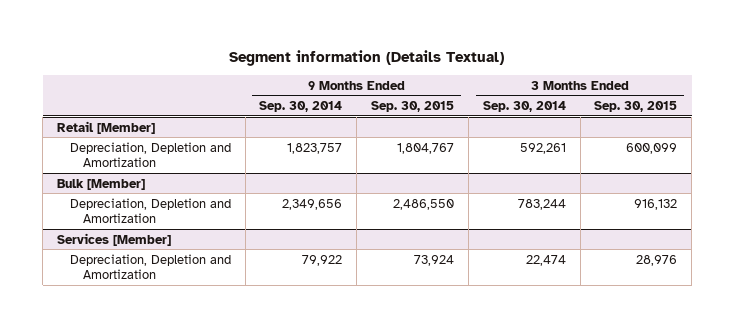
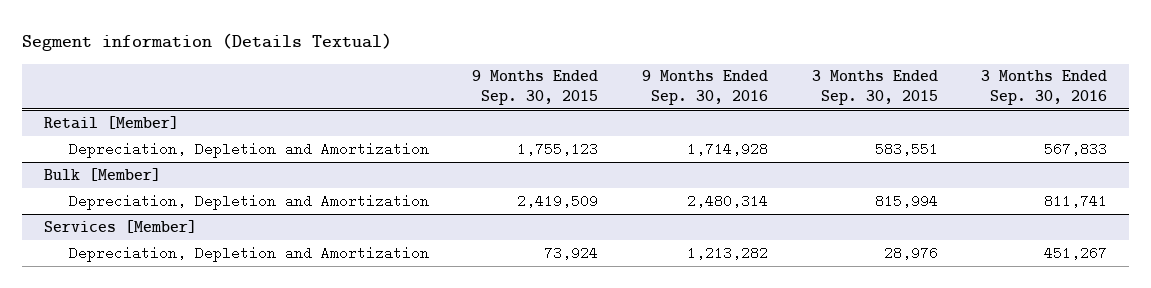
- | 9 Months Ended Sep. 30, 2014 | 9 Months Ended Sep. 30, 2015 | 3 Months Ended Sep. 30, 2014 | 3 Months Ended Sep. 30, 2015
+ | 9 Months Ended Sep. 30, 2015 | 9 Months Ended Sep. 30, 2016 | 3 Months Ended Sep. 30, 2015 | 3 Months Ended Sep. 30, 2016
@ Retail [Member]
- Depreciation, Depletion and Amortization | 1,823,757 | 1,804,767 | 592,261 | 600,099
+ Depreciation, Depletion and Amortization | 1,755,123 | 1,714,928 | 583,551 | 567,833
@ Bulk [Member]
- Depreciation, Depletion and Amortization | 2,349,656 | 2,486,550 | 783,244 | 916,132
+ Depreciation, Depletion and Amortization | 2,419,509 | 2,480,314 | 815,994 | 811,741

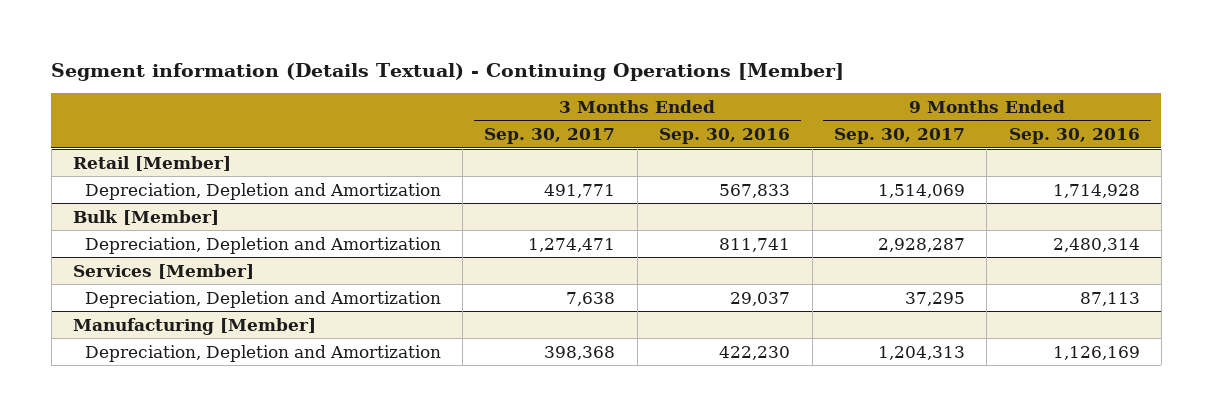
- Segment information (Details Textual)
+ Segment information (Details Textual) - Continuing Operations [Member]
- | 9 Months Ended Sep. 30, 2015 | 9 Months Ended Sep. 30, 2016 | 3 Months Ended Sep. 30, 2015 | 3 Months Ended Sep. 30, 2016
+ | 3 Months Ended Sep. 30, 2017 | 3 Months Ended Sep. 30, 2016 | 9 Months Ended Sep. 30, 2017 | 9 Months Ended Sep. 30, 2016
@ Services [Member]
- Depreciation, Depletion and Amortization | 73,924 | 1,213,282 | 28,976 | 451,267
+ Depreciation, Depletion and Amortization | 7,638 | 29,037 | 37,295 | 87,113
+ Manufacturing [Member]
+ Depreciation, Depletion and Amortization | 398,368 | 422,230 | 1,204,313 | 1,126,169

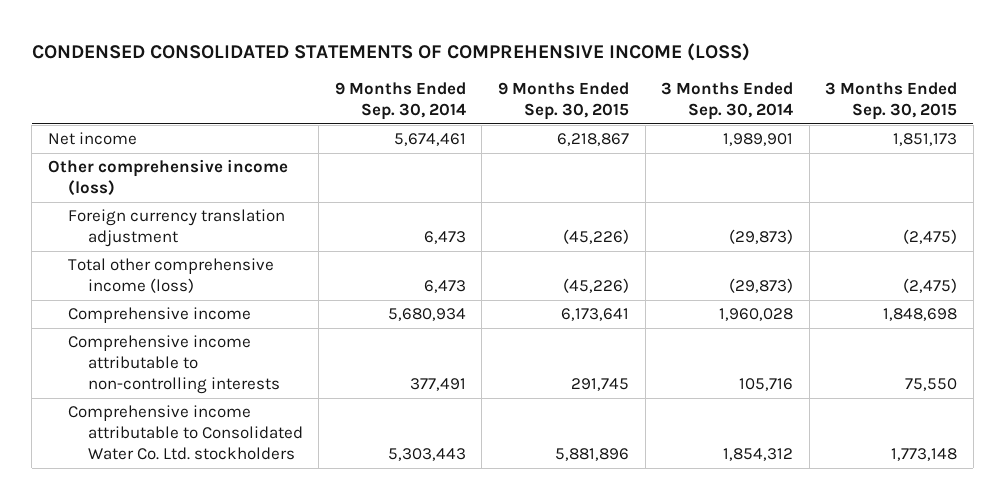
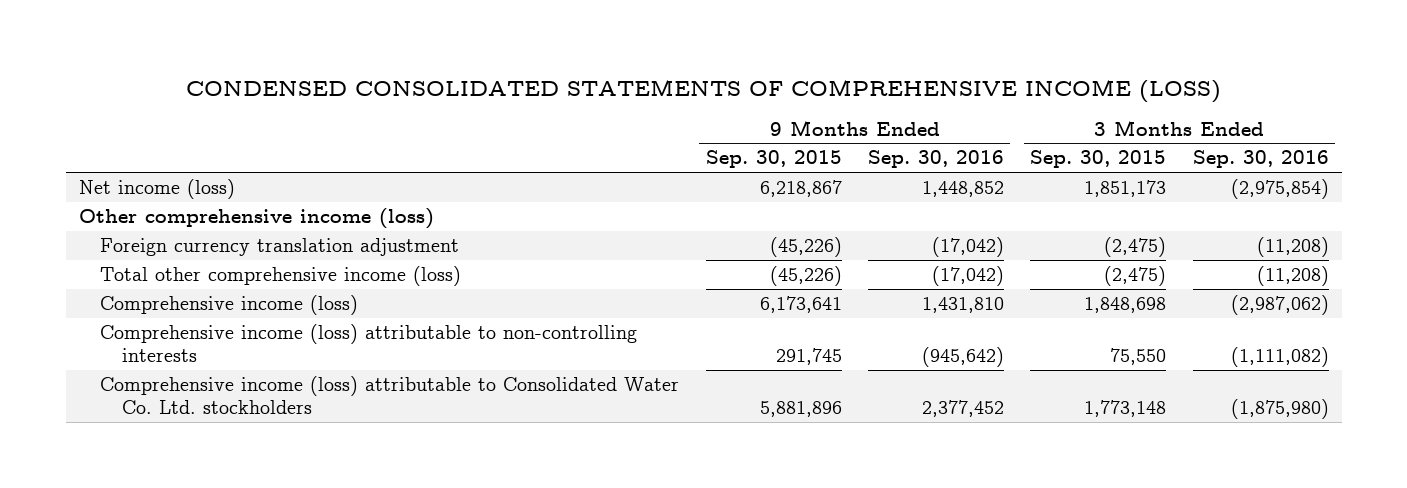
- | 9 Months Ended Sep. 30, 2014 | 9 Months Ended Sep. 30, 2015 | 3 Months Ended Sep. 30, 2014 | 3 Months Ended Sep. 30, 2015
+ | 9 Months Ended Sep. 30, 2015 | 9 Months Ended Sep. 30, 2016 | 3 Months Ended Sep. 30, 2015 | 3 Months Ended Sep. 30, 2016
- Net income | 5,674,461 | 6,218,867 | 1,989,901 | 1,851,173
+ Net income (loss) | 6,218,867 | 1,448,852 | 1,851,173 | (2,975,854)
- Comprehensive income | 5,680,934 | 6,173,641 | 1,960,028 | 1,848,698
- Comprehensive income attributable to non-controlling interests | 377,491 | 291,745 | 105,716 | 75,550
- Comprehensive income attributable to Consolidated Water Co. Ltd. stockholders | 5,303,443 | 5,881,896 | 1,854,312 | 1,773,148
+ Comprehensive income (loss) | 6,173,641 | 1,431,810 | 1,848,698 | (2,987,062)
+ Comprehensive income (loss) attributable to non-controlling interests | 291,745 | (945,642) | 75,550 | (1,111,082)
+ Comprehensive income (loss) attributable to Consolidated Water Co. Ltd. stockholders | 5,881,896 | 2,377,452 | 1,773,148 | (1,875,980)

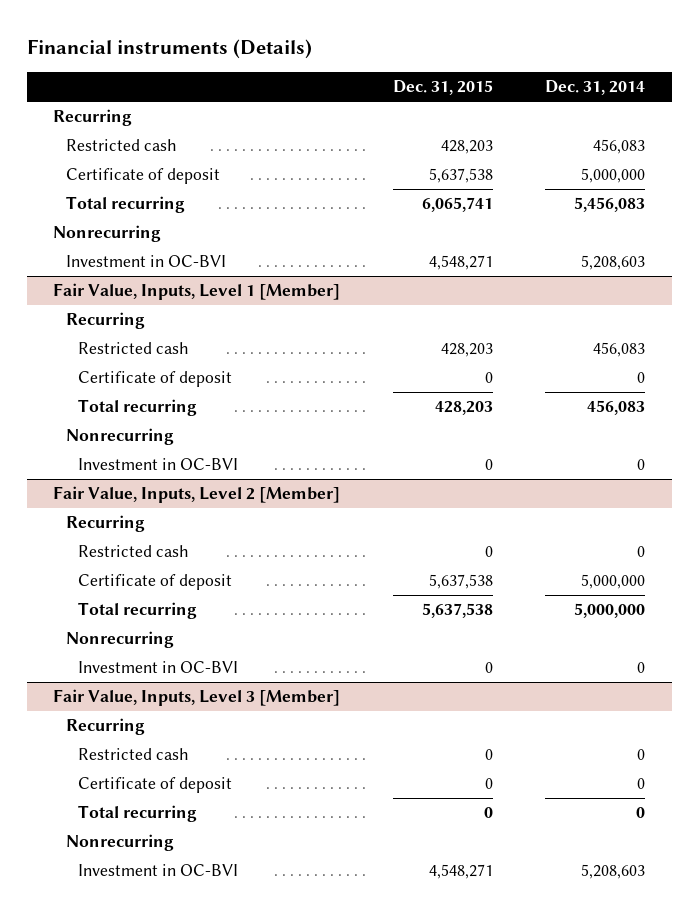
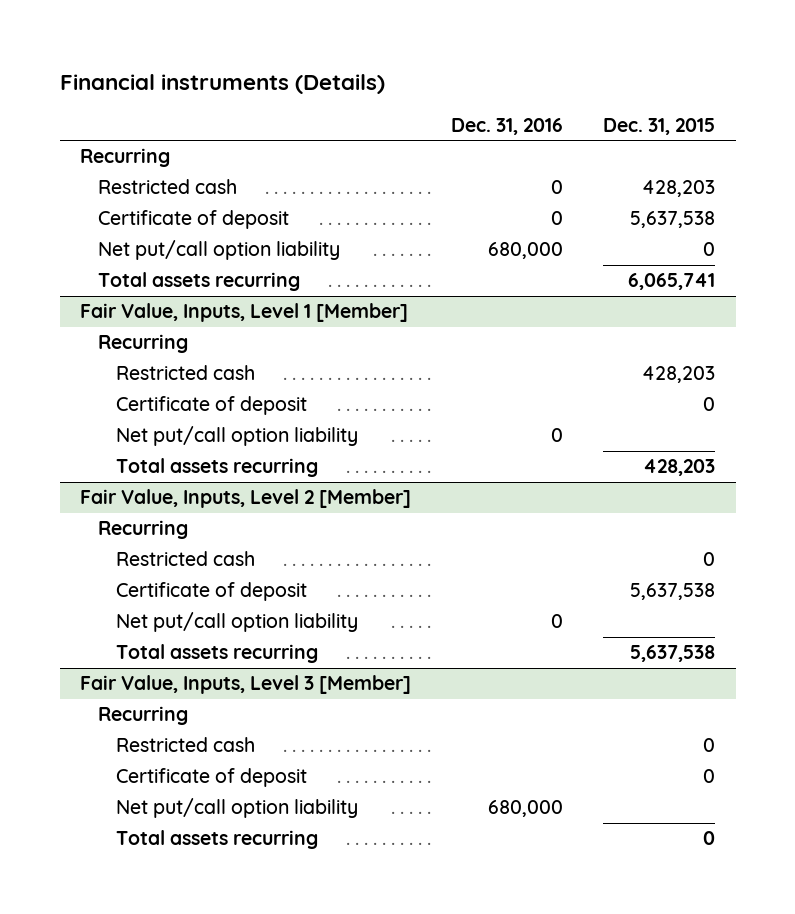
- | Dec. 31, 2015 | Dec. 31, 2014
+ | Dec. 31, 2016 | Dec. 31, 2015
- Total recurring | 6,065,741 | 5,456,083
- Nonrecurring
- Investment in OC-BVI | 4,548,271 | 5,208,603
+ Net put/call option liability | 680,000 | 0
+ Total assets recurring | | 6,065,741
@ Fair Value, Inputs, Level 1 [Member]
- Total recurring | 428,203 | 456,083
- Nonrecurring
- Investment in OC-BVI | 0 | 0
+ Net put/call option liability | 0 |
+ Total assets recurring | | 428,203
@ Fair Value, Inputs, Level 2 [Member]
- Total recurring | 5,637,538 | 5,000,000
- Nonrecurring
- Investment in OC-BVI | 0 | 0
+ Net put/call option liability | 0 |
+ Total assets recurring | | 5,637,538
@ Fair Value, Inputs, Level 3 [Member]
- Total recurring | 0 | 0
- Nonrecurring
- Investment in OC-BVI | 4,548,271 | 5,208,603
+ Net put/call option liability | 680,000 |
+ Total assets recurring | | 0

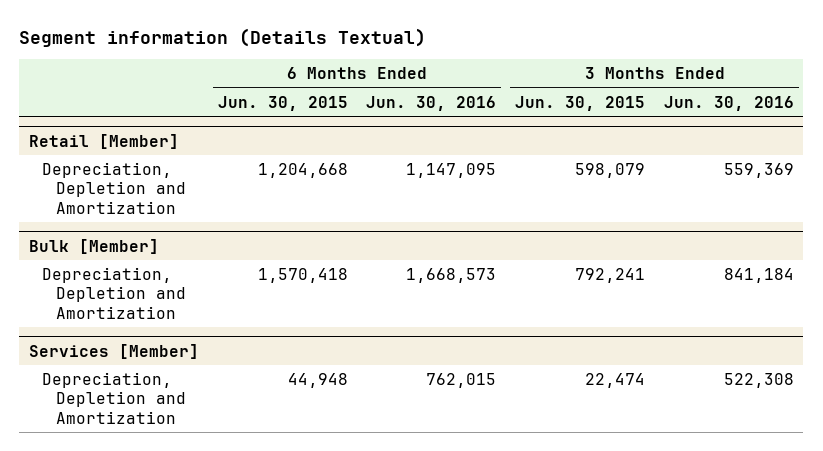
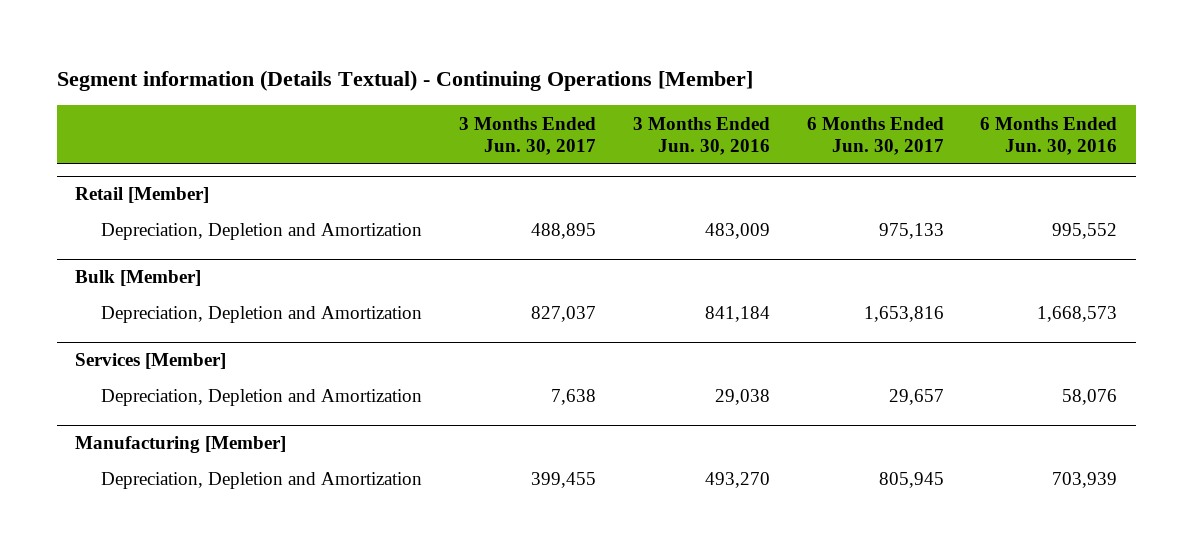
- Segment information (Details Textual)
+ Segment information (Details Textual) - Continuing Operations [Member]
- | 6 Months Ended Jun. 30, 2015 | 6 Months Ended Jun. 30, 2016 | 3 Months Ended Jun. 30, 2015 | 3 Months Ended Jun. 30, 2016
+ | 3 Months Ended Jun. 30, 2017 | 3 Months Ended Jun. 30, 2016 | 6 Months Ended Jun. 30, 2017 | 6 Months Ended Jun. 30, 2016
@ Retail [Member]
- Depreciation, Depletion and Amortization | 1,204,668 | 1,147,095 | 598,079 | 559,369
+ Depreciation, Depletion and Amortization | 488,895 | 483,009 | 975,133 | 995,552
@ Services [Member]
- Depreciation, Depletion and Amortization | 44,948 | 762,015 | 22,474 | 522,308
+ Depreciation, Depletion and Amortization | 7,638 | 29,038 | 29,657 | 58,076
+ Manufacturing [Member]
+ Depreciation, Depletion and Amortization | 399,455 | 493,270 | 805,945 | 703,939

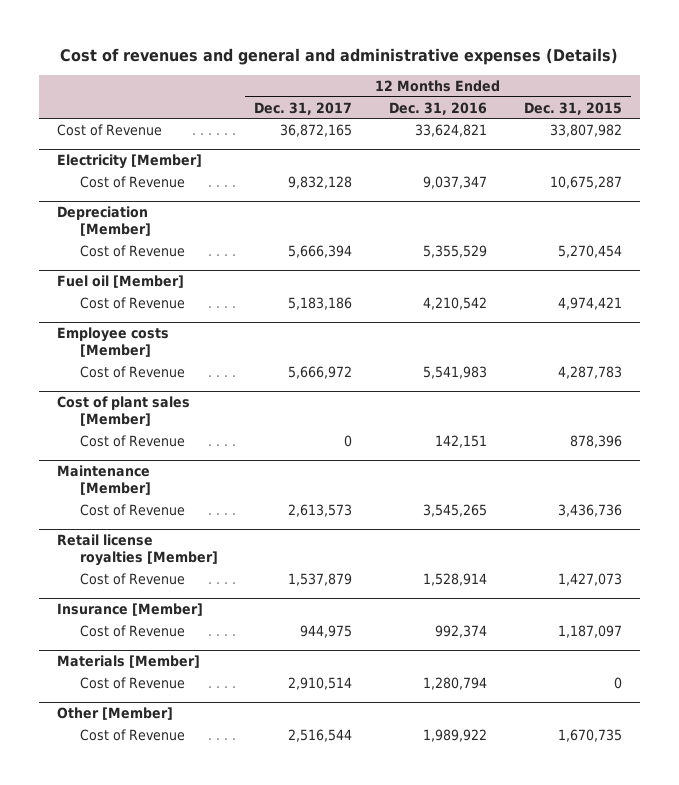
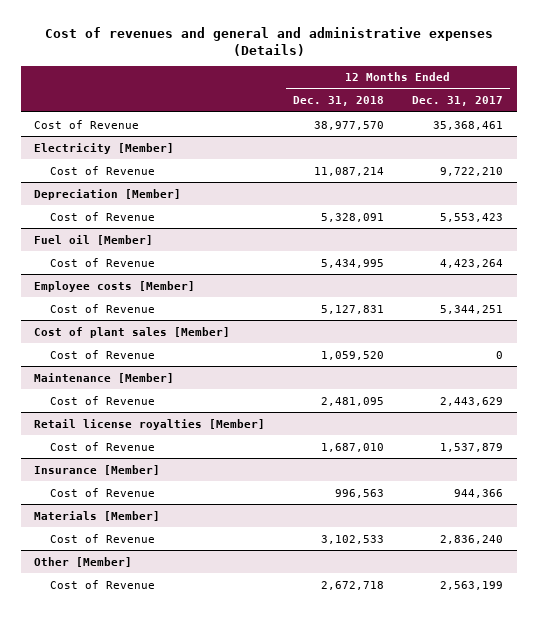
- | 12 Months Ended Dec. 31, 2017 | 12 Months Ended Dec. 31, 2016 | 12 Months Ended Dec. 31, 2015
+ | 12 Months Ended Dec. 31, 2018 | 12 Months Ended Dec. 31, 2017
- Cost of Revenue | 36,872,165 | 33,624,821 | 33,807,982
+ Cost of Revenue | 38,977,570 | 35,368,461
@ Electricity [Member]
- Cost of Revenue | 9,832,128 | 9,037,347 | 10,675,287
+ Cost of Revenue | 11,087,214 | 9,722,210
@ Depreciation [Member]
- Cost of Revenue | 5,666,394 | 5,355,529 | 5,270,454
+ Cost of Revenue | 5,328,091 | 5,553,423
@ Fuel oil [Member]
- Cost of Revenue | 5,183,186 | 4,210,542 | 4,974,421
+ Cost of Revenue | 5,434,995 | 4,423,264
@ Employee costs [Member]
- Cost of Revenue | 5,666,972 | 5,541,983 | 4,287,783
+ Cost of Revenue | 5,127,831 | 5,344,251
@ Maintenance [Member]
- Cost of Revenue | 2,613,573 | 3,545,265 | 3,436,736
+ Cost of Revenue | 2,481,095 | 2,443,629
@ Insurance [Member]
- Cost of Revenue | 944,975 | 992,374 | 1,187,097
+ Cost of Revenue | 996,563 | 944,366
@ Materials [Member]
- Cost of Revenue | 2,910,514 | 1,280,794 | 0
+ Cost of Revenue | 3,102,533 | 2,836,240
@ Other [Member]
- Cost of Revenue | 2,516,544 | 1,989,922 | 1,670,735
+ Cost of Revenue | 2,672,718 | 2,563,199

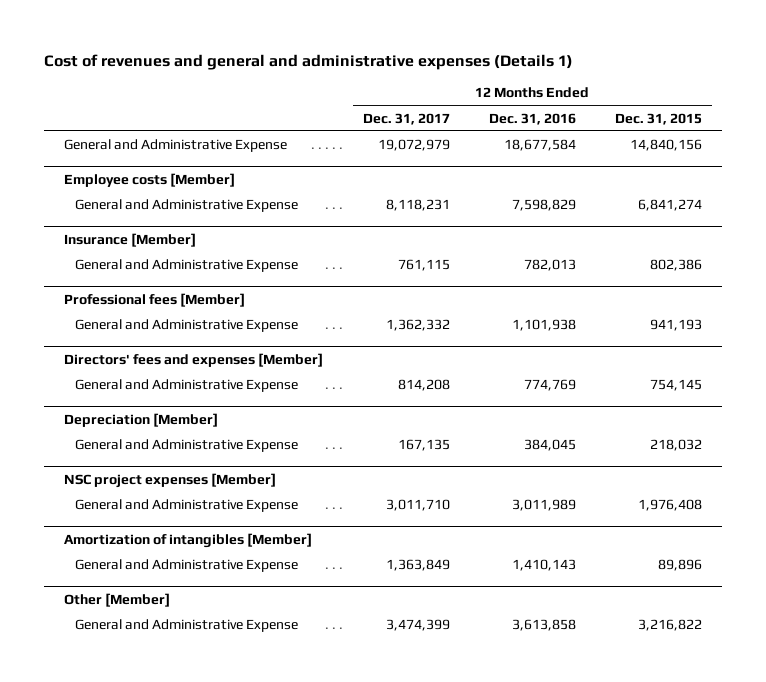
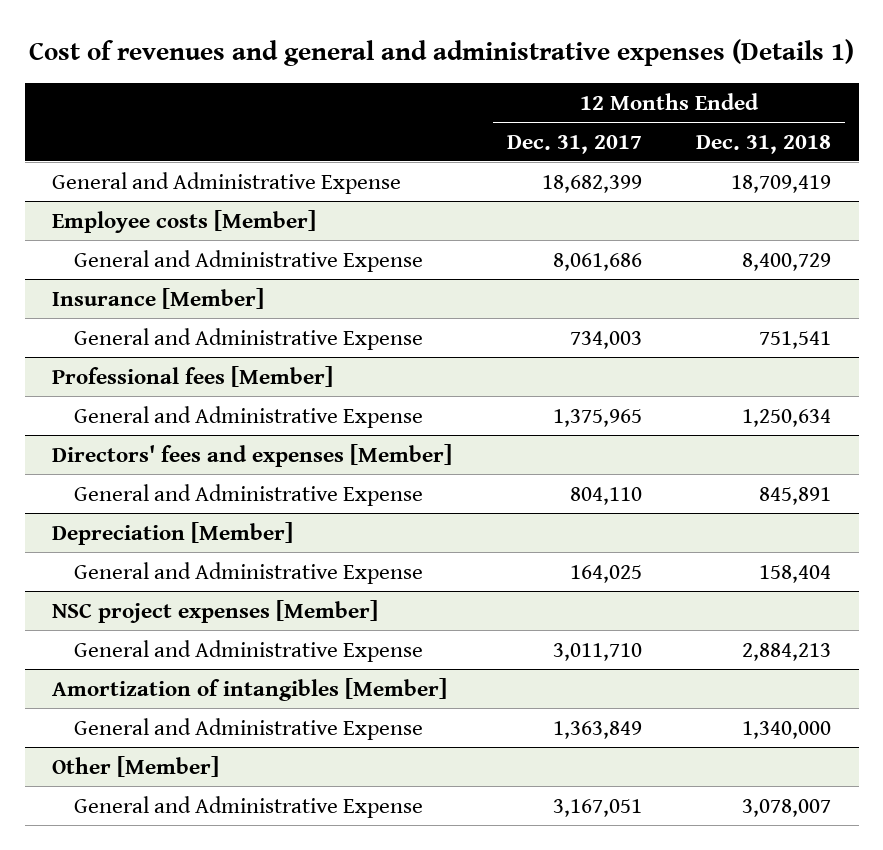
- | 12 Months Ended Dec. 31, 2017 | 12 Months Ended Dec. 31, 2016 | 12 Months Ended Dec. 31, 2015
+ | 12 Months Ended Dec. 31, 2017 | 12 Months Ended Dec. 31, 2018
- General and Administrative Expense | 19,072,979 | 18,677,584 | 14,840,156
+ General and Administrative Expense | 18,682,399 | 18,709,419
@ Employee costs [Member]
- General and Administrative Expense | 8,118,231 | 7,598,829 | 6,841,274
+ General and Administrative Expense | 8,061,686 | 8,400,729
@ Insurance [Member]
- General and Administrative Expense | 761,115 | 782,013 | 802,386
+ General and Administrative Expense | 734,003 | 751,541
@ Professional fees [Member]
- General and Administrative Expense | 1,362,332 | 1,101,938 | 941,193
+ General and Administrative Expense | 1,375,965 | 1,250,634
@ Directors' fees and expenses [Member]
- General and Administrative Expense | 814,208 | 774,769 | 754,145
+ General and Administrative Expense | 804,110 | 845,891
@ Depreciation [Member]
- General and Administrative Expense | 167,135 | 384,045 | 218,032
+ General and Administrative Expense | 164,025 | 158,404
@ Other [Member]
- General and Administrative Expense | 3,474,399 | 3,613,858 | 3,216,822
+ General and Administrative Expense | 3,167,051 | 3,078,007

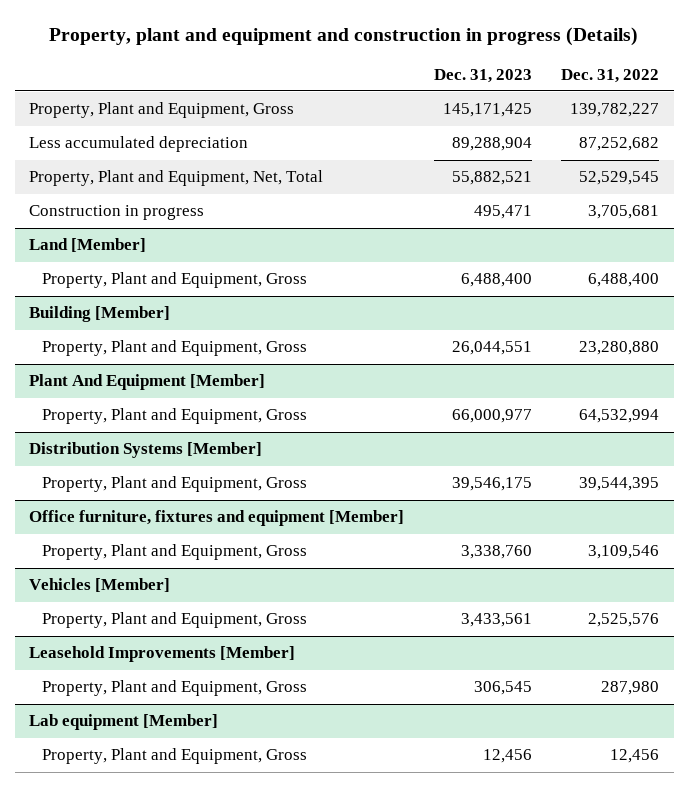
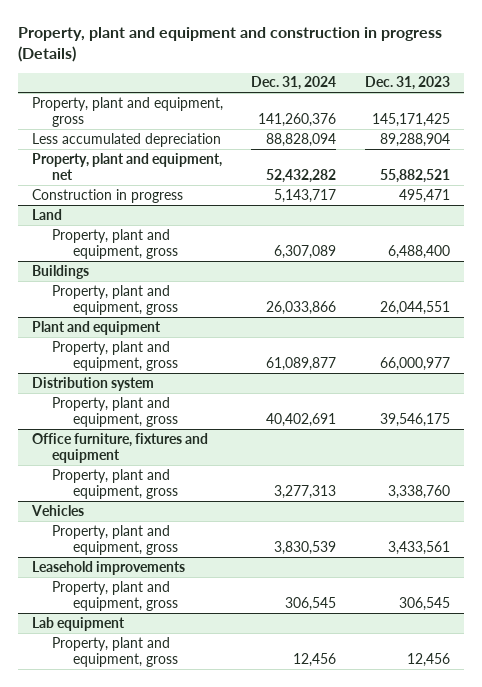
- | Dec. 31, 2023 | Dec. 31, 2022
+ | Dec. 31, 2024 | Dec. 31, 2023
- Property, Plant and Equipment, Gross | 145,171,425 | 139,782,227
+ Property, plant and equipment, gross | 141,260,376 | 145,171,425
- Property, Plant and Equipment, Net, Total | 55,882,521 | 52,529,545
+ Property, plant and equipment, net | 52,432,282 | 55,882,521
- Land [Member]
- Property, Plant and Equipment, Gross | 6,488,400 | 6,488,400
- Building [Member]
- Property, Plant and Equipment, Gross | 26,044,551 | 23,280,880
- Plant And Equipment [Member]
- Property, Plant and Equipment, Gross | 66,000,977 | 64,532,994
- Distribution Systems [Member]
- Property, Plant and Equipment, Gross | 39,546,175 | 39,544,395
- Office furniture, fixtures and equipment [Member]
- Property, Plant and Equipment, Gross | 3,338,760 | 3,109,546
- Vehicles [Member]
- Property, Plant and Equipment, Gross | 3,433,561 | 2,525,576
- Leasehold Improvements [Member]
- Property, Plant and Equipment, Gross | 306,545 | 287,980
- Lab equipment [Member]
- Property, Plant and Equipment, Gross | 12,456 | 12,456
+ Land
+ Property, plant and equipment, gross | 6,307,089 | 6,488,400
+ Buildings
+ Property, plant and equipment, gross | 26,033,866 | 26,044,551
+ Plant and equipment
+ Property, plant and equipment, gross | 61,089,877 | 66,000,977
+ Distribution system
+ Property, plant and equipment, gross | 40,402,691 | 39,546,175
+ Office furniture, fixtures and equipment
+ Property, plant and equipment, gross | 3,277,313 | 3,338,760
+ Vehicles
+ Property, plant and equipment, gross | 3,830,539 | 3,433,561
+ Leasehold improvements
+ Property, plant and equipment, gross | 306,545 | 306,545
+ Lab equipment
+ Property, plant and equipment, gross | 12,456 | 12,456

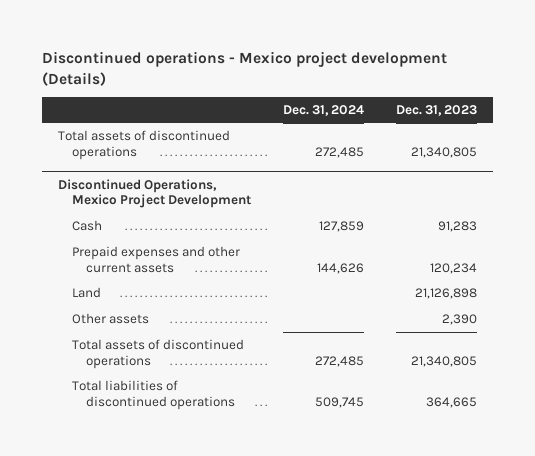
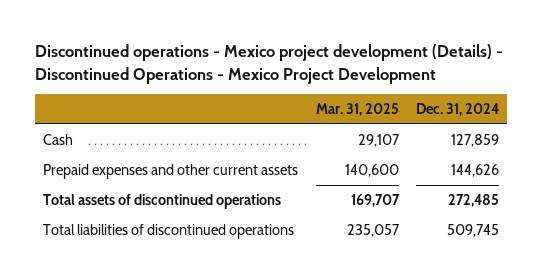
- Discontinued operations - Mexico project development (Details)
+ Discontinued operations - Mexico project development (Details) - Discontinued Operations - Mexico Project Development
- | Dec. 31, 2024 | Dec. 31, 2023
+ | Mar. 31, 2025 | Dec. 31, 2024
- Total assets of discontinued operations | 272,485 | 21,340,805
- Discontinued Operations, Mexico Project Development
- Land | | 21,126,898
- Other assets | | 2,390

